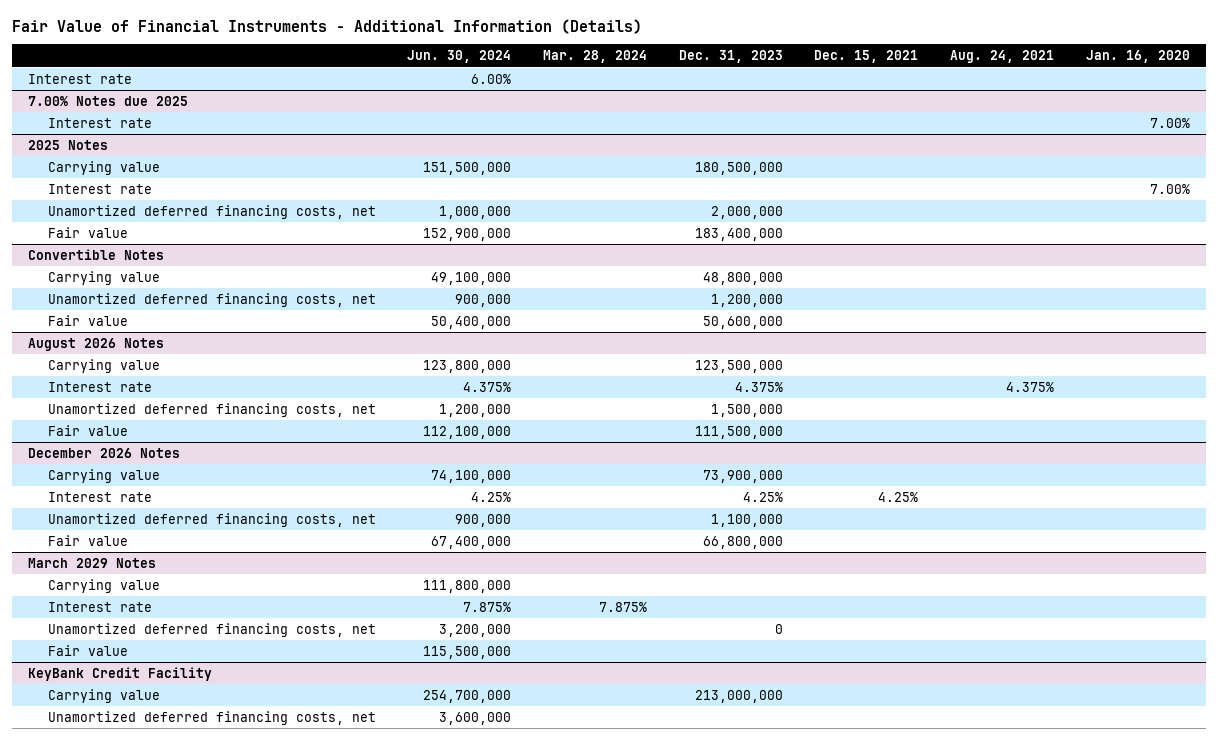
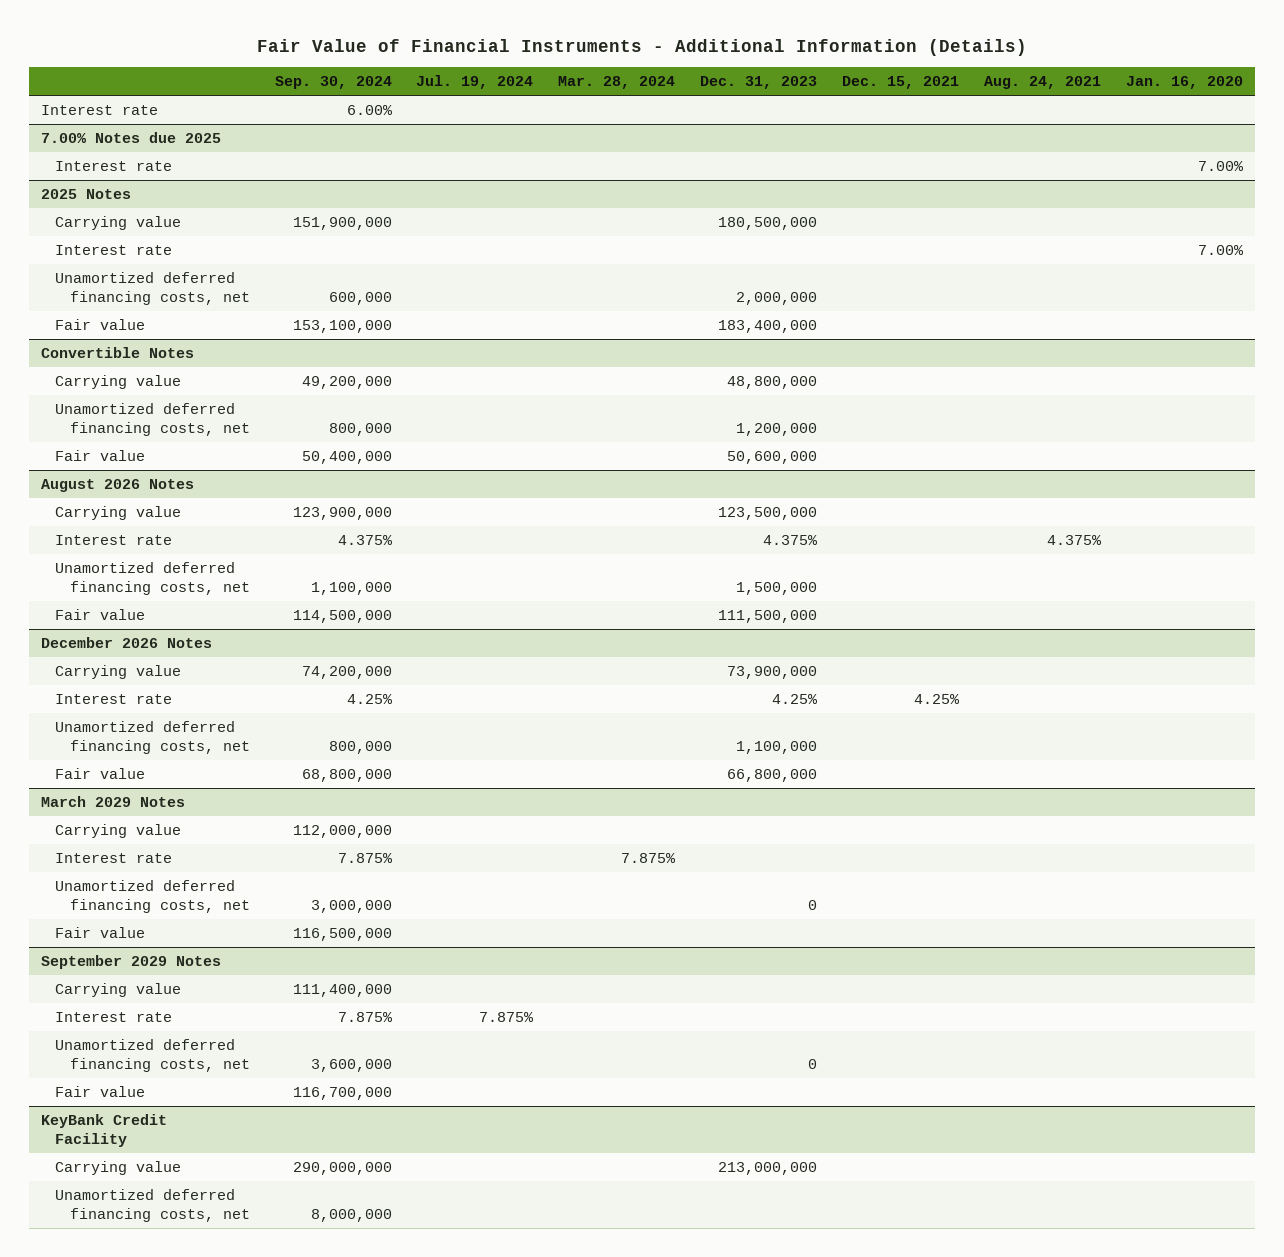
- | Jun. 30, 2024 | Mar. 28, 2024 | Dec. 31, 2023 | Dec. 15, 2021 | Aug. 24, 2021 | Jan. 16, 2020
+ | Sep. 30, 2024 | Jul. 19, 2024 | Mar. 28, 2024 | Dec. 31, 2023 | Dec. 15, 2021 | Aug. 24, 2021 | Jan. 16, 2020
+ September 2029 Notes
+ Carrying value | 111,400,000 | | | | | |
+ Interest rate | 7.875% | 7.875% | | | | |
+ Unamortized deferred financing costs, net | 3,600,000 | | | 0 | | |
+ Fair value | 116,700,000 | | | | | |

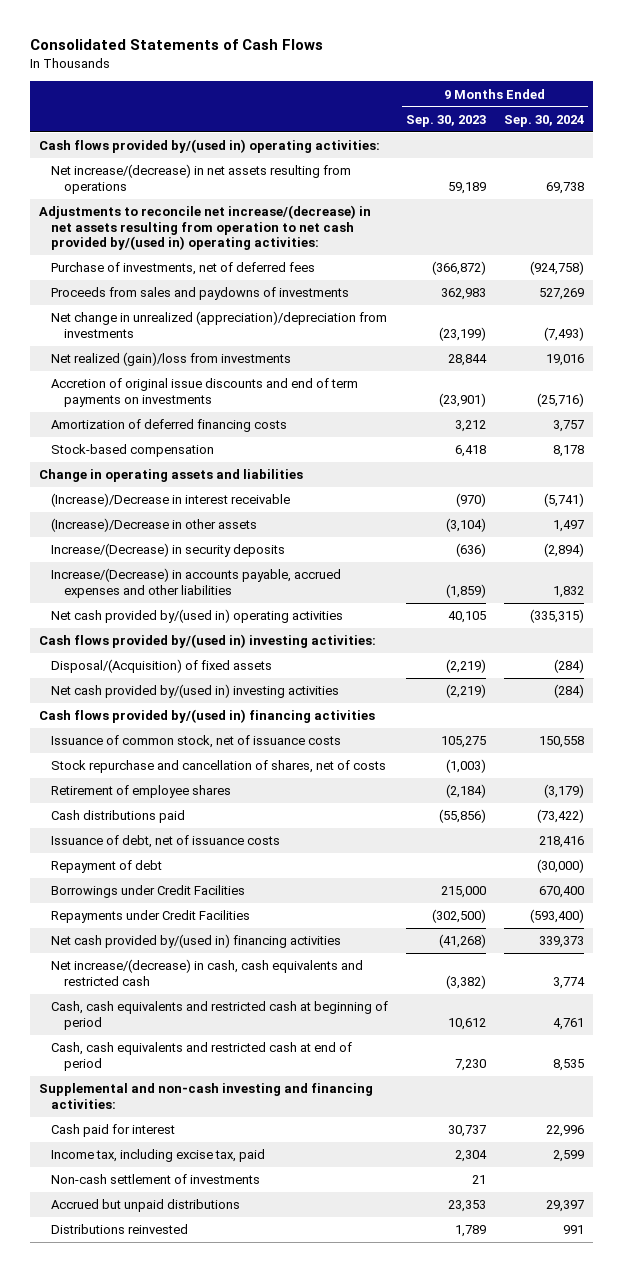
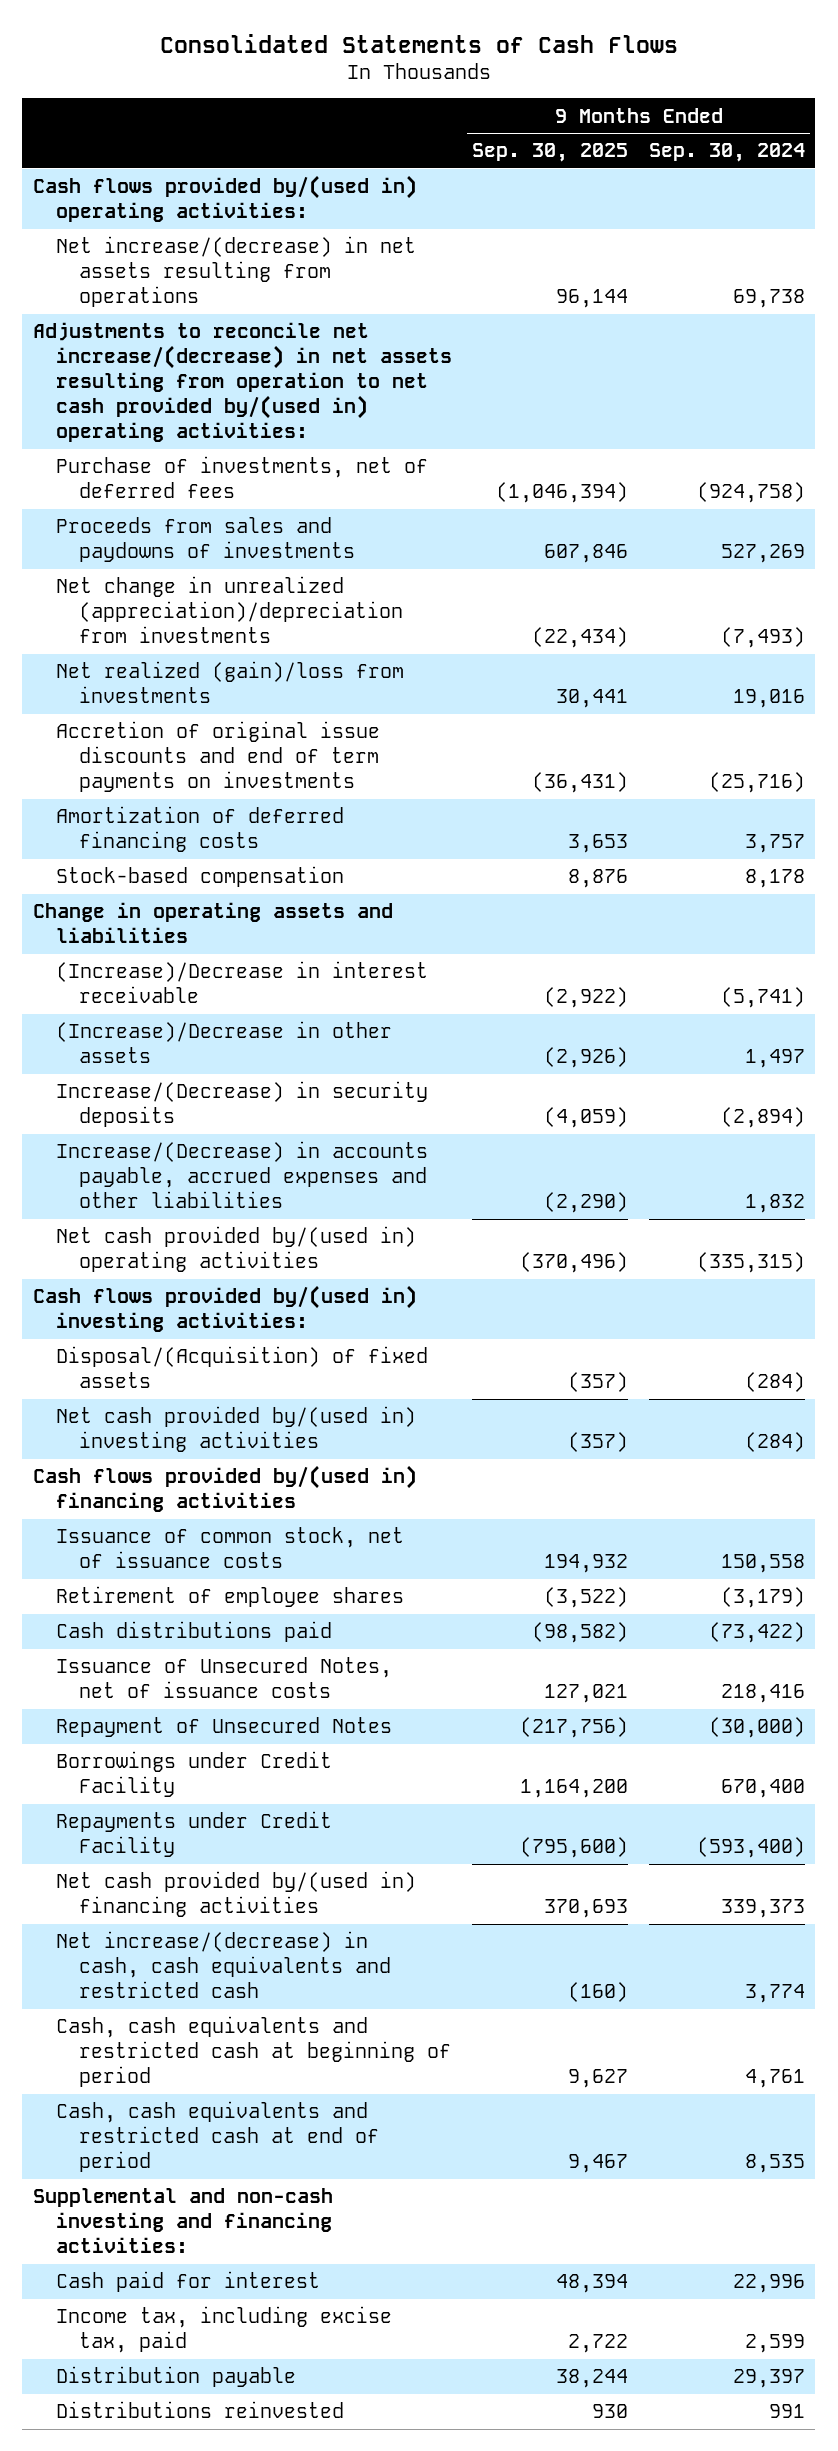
- | 9 Months Ended Sep. 30, 2023 | 9 Months Ended Sep. 30, 2024
+ | 9 Months Ended Sep. 30, 2025 | 9 Months Ended Sep. 30, 2024
- Stock repurchase and cancellation of shares, net of costs | (1,003) |
- Issuance of debt, net of issuance costs | | 218,416
- Repayment of debt | | (30,000)
- Borrowings under Credit Facilities | 215,000 | 670,400
- Repayments under Credit Facilities | (302,500) | (593,400)
+ Issuance of Unsecured Notes, net of issuance costs | 127,021 | 218,416
+ Repayment of Unsecured Notes | (217,756) | (30,000)
+ Borrowings under Credit Facility | 1,164,200 | 670,400
+ Repayments under Credit Facility | (795,600) | (593,400)
- Non-cash settlement of investments | 21 |
- Accrued but unpaid distributions | 23,353 | 29,397
+ Distribution payable | 38,244 | 29,397

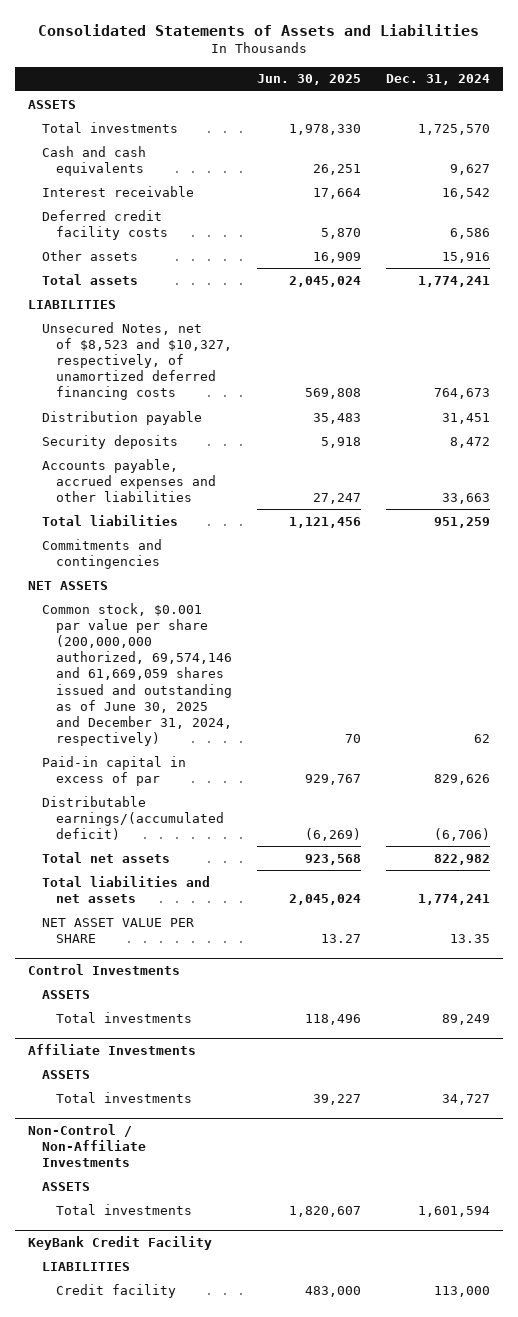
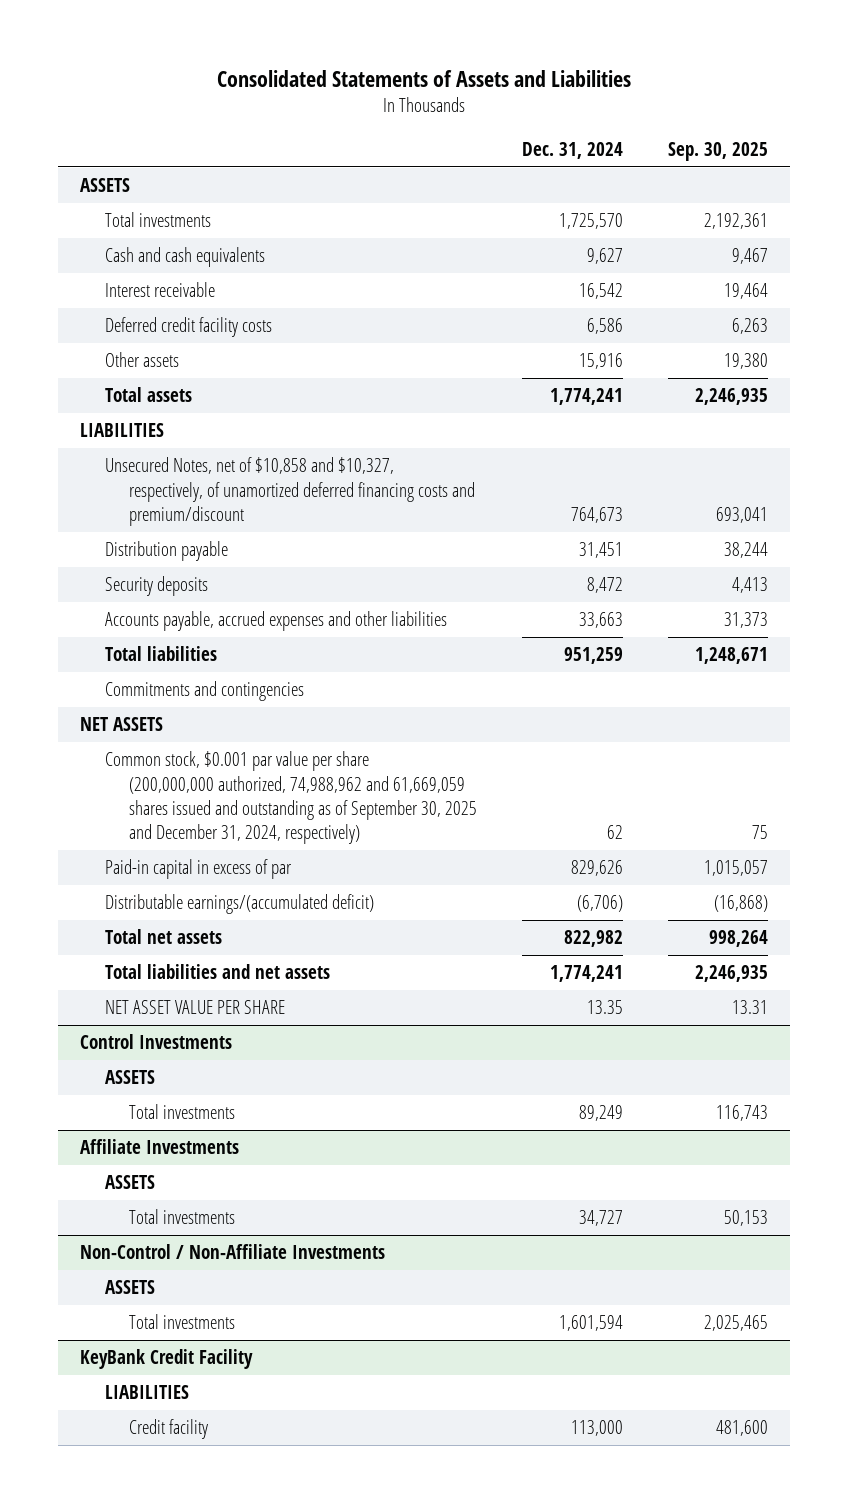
- | Jun. 30, 2025 | Dec. 31, 2024
+ | Dec. 31, 2024 | Sep. 30, 2025
- Unsecured Notes, net of $8,523 and $10,327, respectively, of unamortized deferred financing costs | 569,808 | 764,673
+ Unsecured Notes, net of $10,858 and $10,327, respectively, of unamortized deferred financing costs and premium/discount | 764,673 | 693,041
- Common stock, $0.001 par value per share (200,000,000 authorized, 69,574,146 and 61,669,059 shares issued and outstanding as of June 30, 2025 and December 31, 2024, respectively) | 70 | 62
+ Common stock, $0.001 par value per share (200,000,000 authorized, 74,988,962 and 61,669,059 shares issued and outstanding as of September 30, 2025 and December 31, 2024, respectively) | 62 | 75

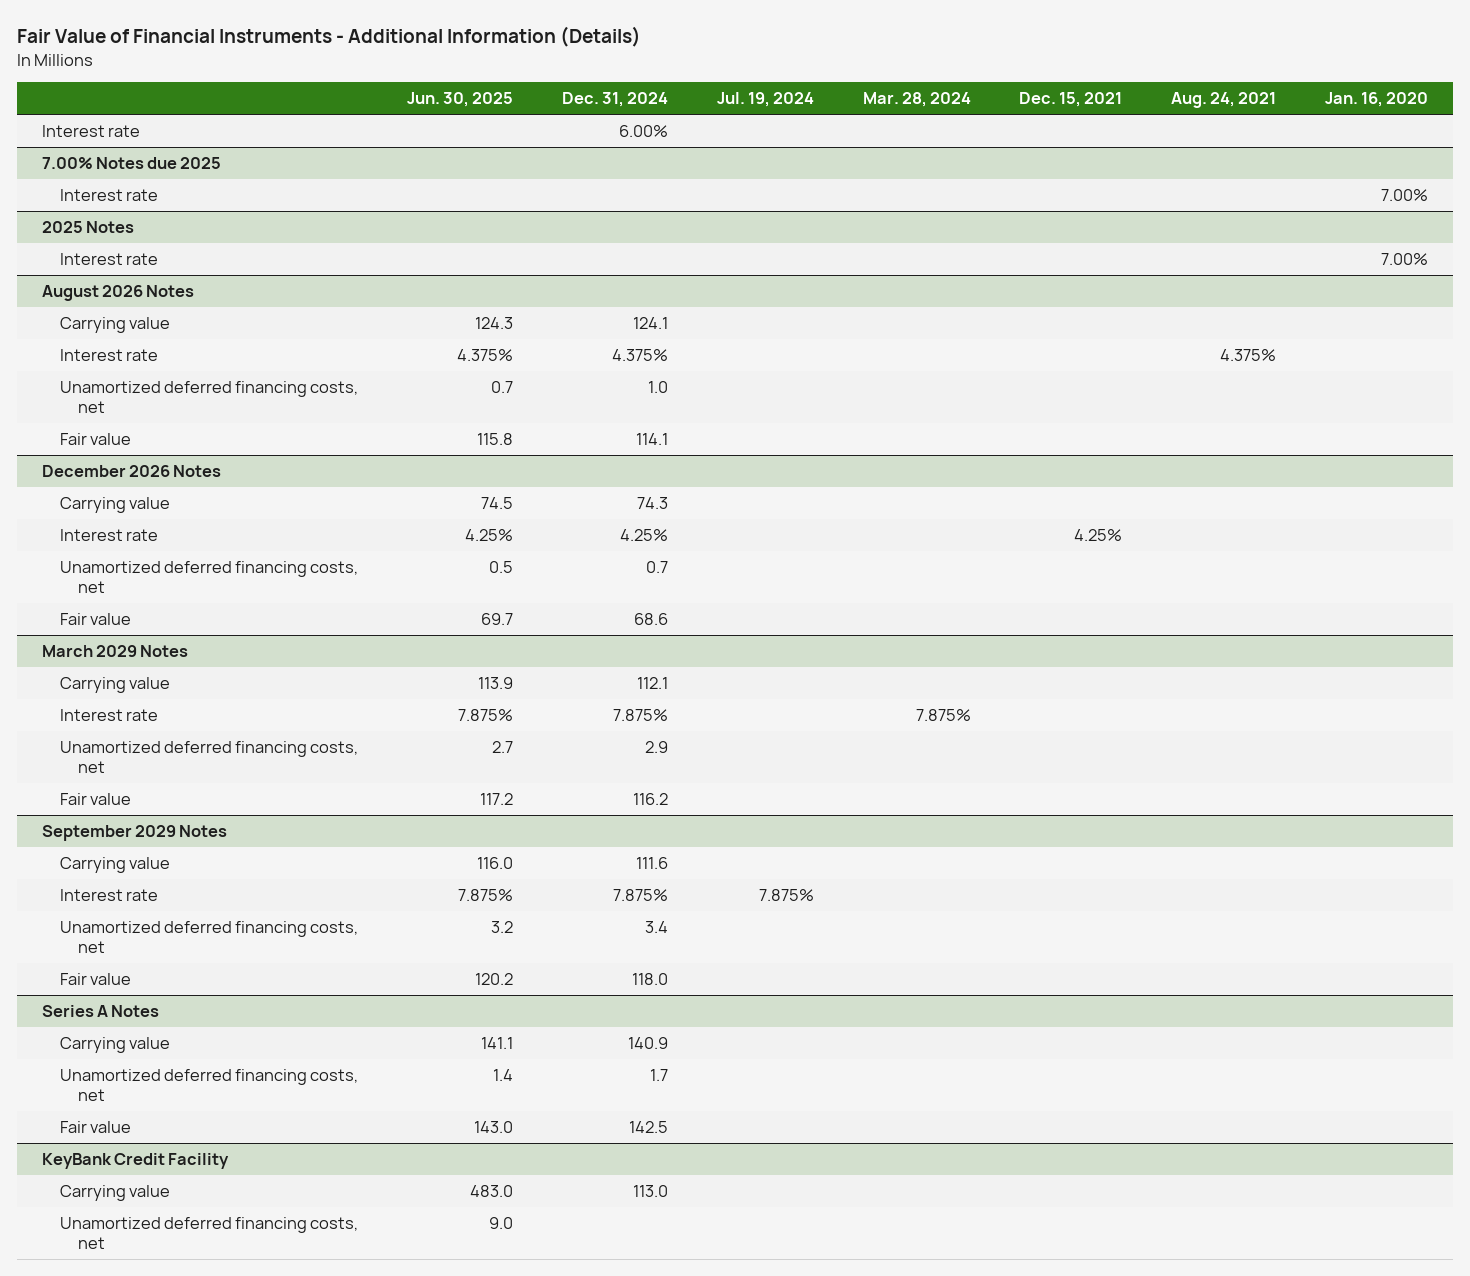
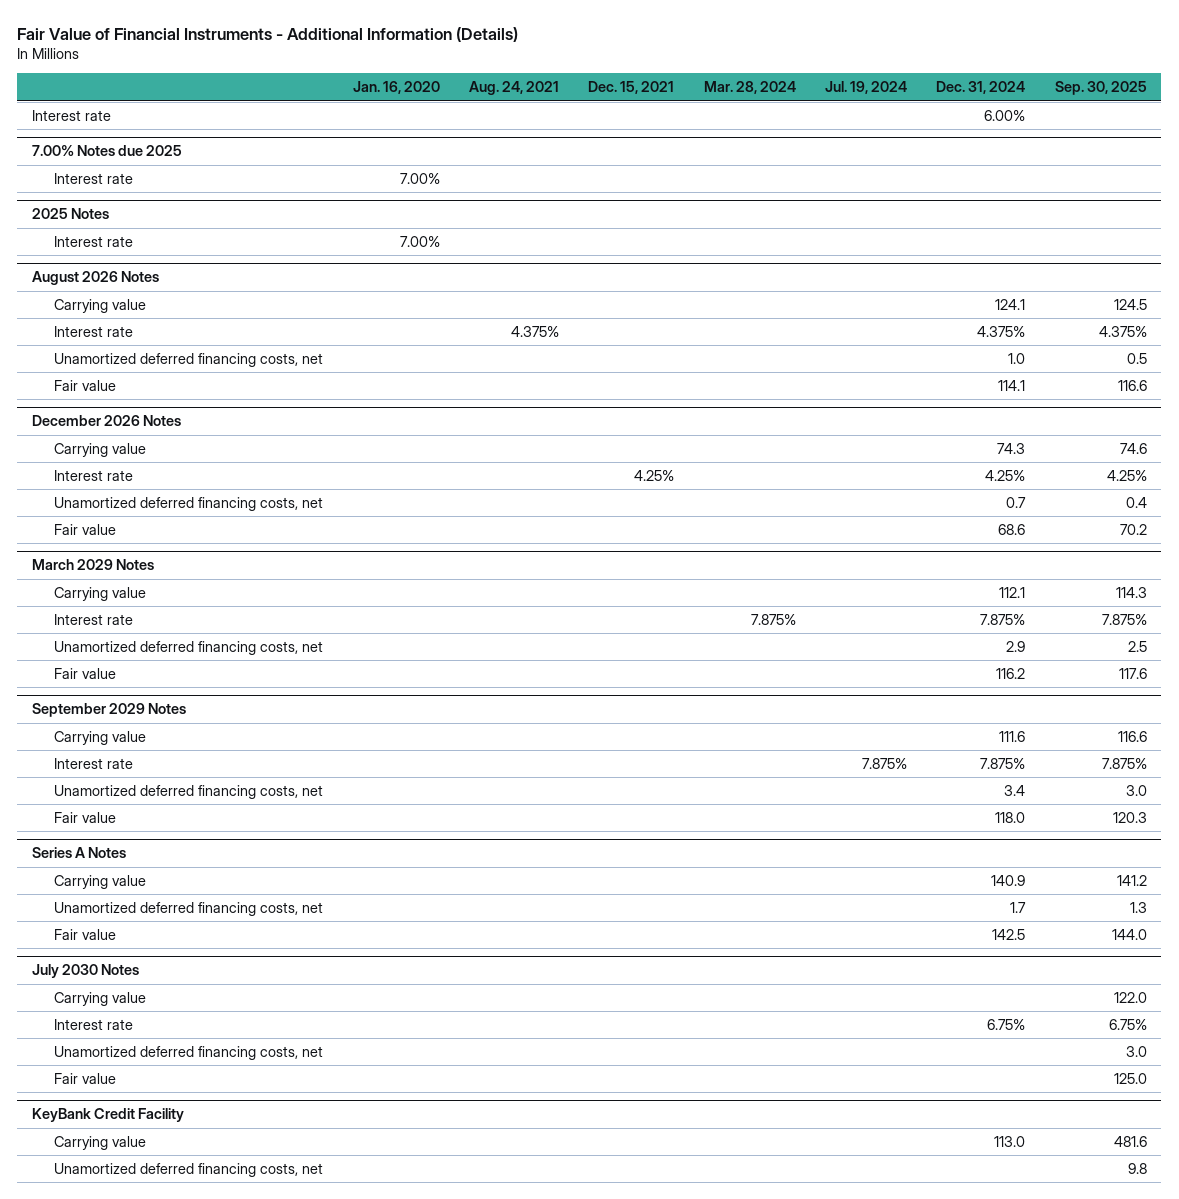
- | Jun. 30, 2025 | Dec. 31, 2024 | Jul. 19, 2024 | Mar. 28, 2024 | Dec. 15, 2021 | Aug. 24, 2021 | Jan. 16, 2020
+ | Jan. 16, 2020 | Aug. 24, 2021 | Dec. 15, 2021 | Mar. 28, 2024 | Jul. 19, 2024 | Dec. 31, 2024 | Sep. 30, 2025
+ July 2030 Notes
+ Carrying value | | | | | | | 122.0
+ Interest rate | | | | | | 6.75% | 6.75%
+ Unamortized deferred financing costs, net | | | | | | | 3.0
+ Fair value | | | | | | | 125.0

